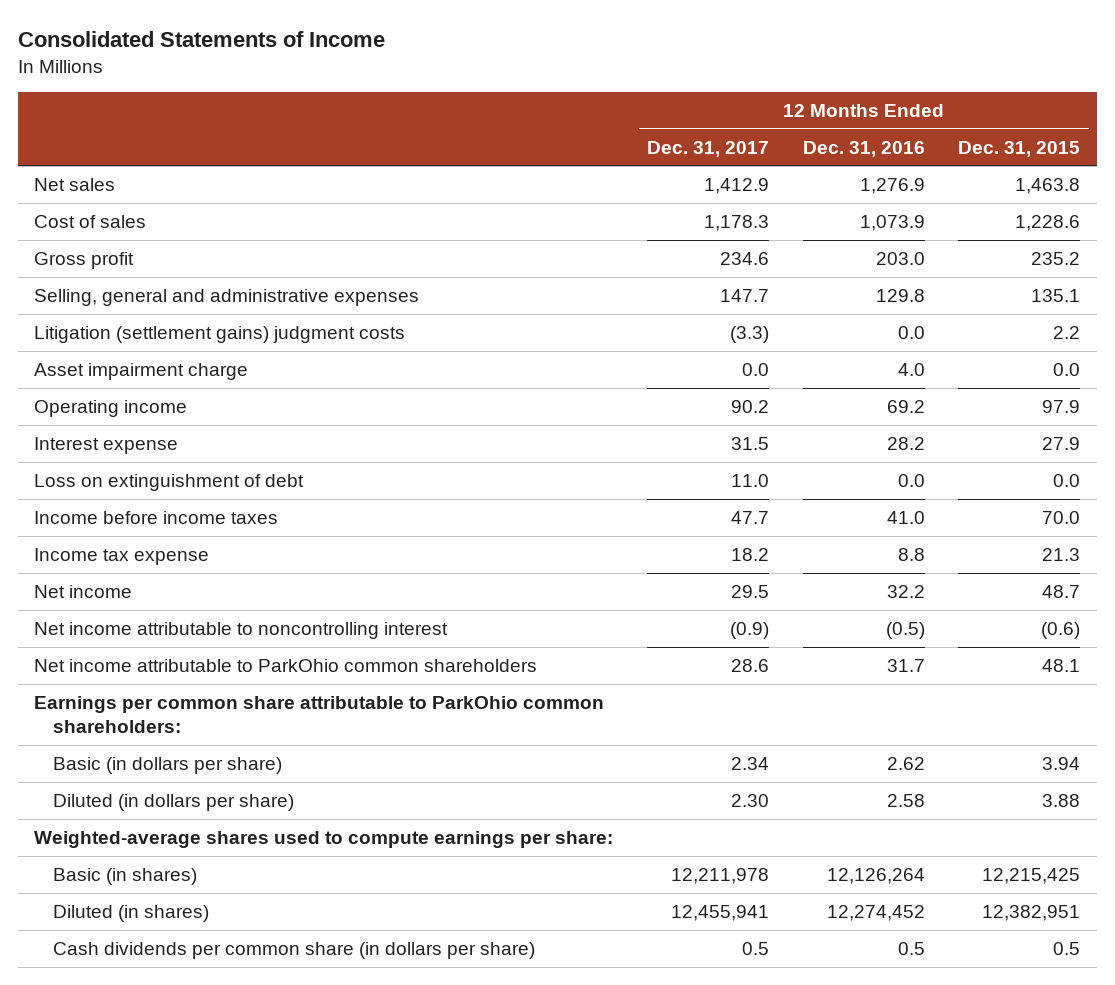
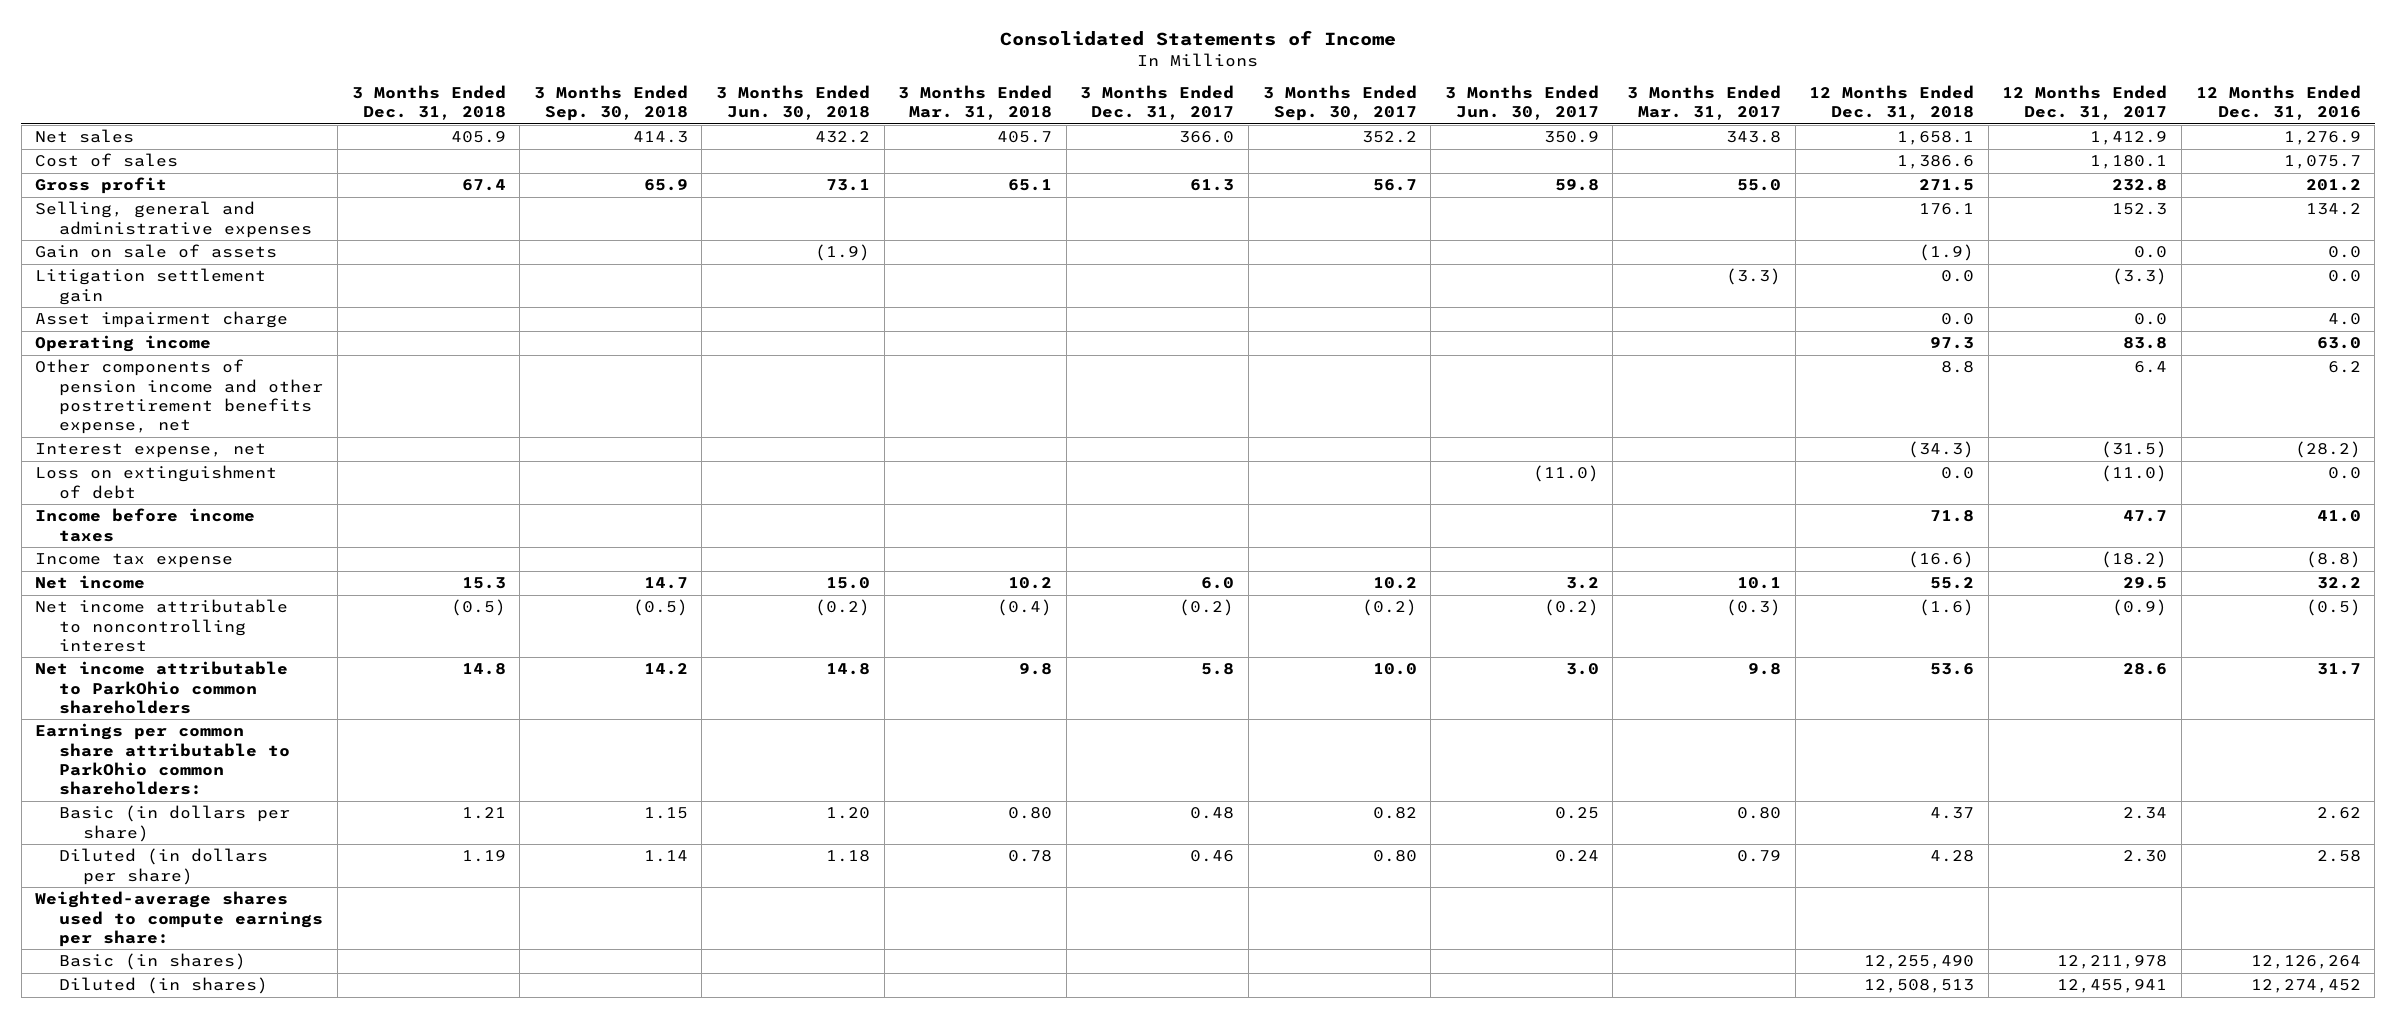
- | 12 Months Ended Dec. 31, 2017 | 12 Months Ended Dec. 31, 2016 | 12 Months Ended Dec. 31, 2015
+ | 3 Months Ended Dec. 31, 2018 | 3 Months Ended Sep. 30, 2018 | 3 Months Ended Jun. 30, 2018 | 3 Months Ended Mar. 31, 2018 | 3 Months Ended Dec. 31, 2017 | 3 Months Ended Sep. 30, 2017 | 3 Months Ended Jun. 30, 2017 | 3 Months Ended Mar. 31, 2017 | 12 Months Ended Dec. 31, 2018 | 12 Months Ended Dec. 31, 2017 | 12 Months Ended Dec. 31, 2016
- Cost of sales | 1,178.3 | 1,073.9 | 1,228.6
- Gross profit | 234.6 | 203.0 | 235.2
- Selling, general and administrative expenses | 147.7 | 129.8 | 135.1
- Litigation (settlement gains) judgment costs | (3.3) | 0.0 | 2.2
+ Cost of sales | | | | | | | | | 1,386.6 | 1,180.1 | 1,075.7
+ Gross profit | 67.4 | 65.9 | 73.1 | 65.1 | 61.3 | 56.7 | 59.8 | 55.0 | 271.5 | 232.8 | 201.2
+ Selling, general and administrative expenses | | | | | | | | | 176.1 | 152.3 | 134.2
+ Gain on sale of assets | | | (1.9) | | | | | | (1.9) | 0.0 | 0.0
+ Litigation settlement gain | | | | | | | | (3.3) | 0.0 | (3.3) | 0.0
- Operating income | 90.2 | 69.2 | 97.9
- Interest expense | 31.5 | 28.2 | 27.9
- Loss on extinguishment of debt | 11.0 | 0.0 | 0.0
+ Operating income | | | | | | | | | 97.3 | 83.8 | 63.0
+ Other components of pension income and other postretirement benefits expense, net | | | | | | | | | 8.8 | 6.4 | 6.2
+ Interest expense, net | | | | | | | | | (34.3) | (31.5) | (28.2)
+ Loss on extinguishment of debt | | | | | | | (11.0) | | 0.0 | (11.0) | 0.0
- Income tax expense | 18.2 | 8.8 | 21.3
+ Income tax expense | | | | | | | | | (16.6) | (18.2) | (8.8)
- Cash dividends per common share (in dollars per share) | 0.5 | 0.5 | 0.5

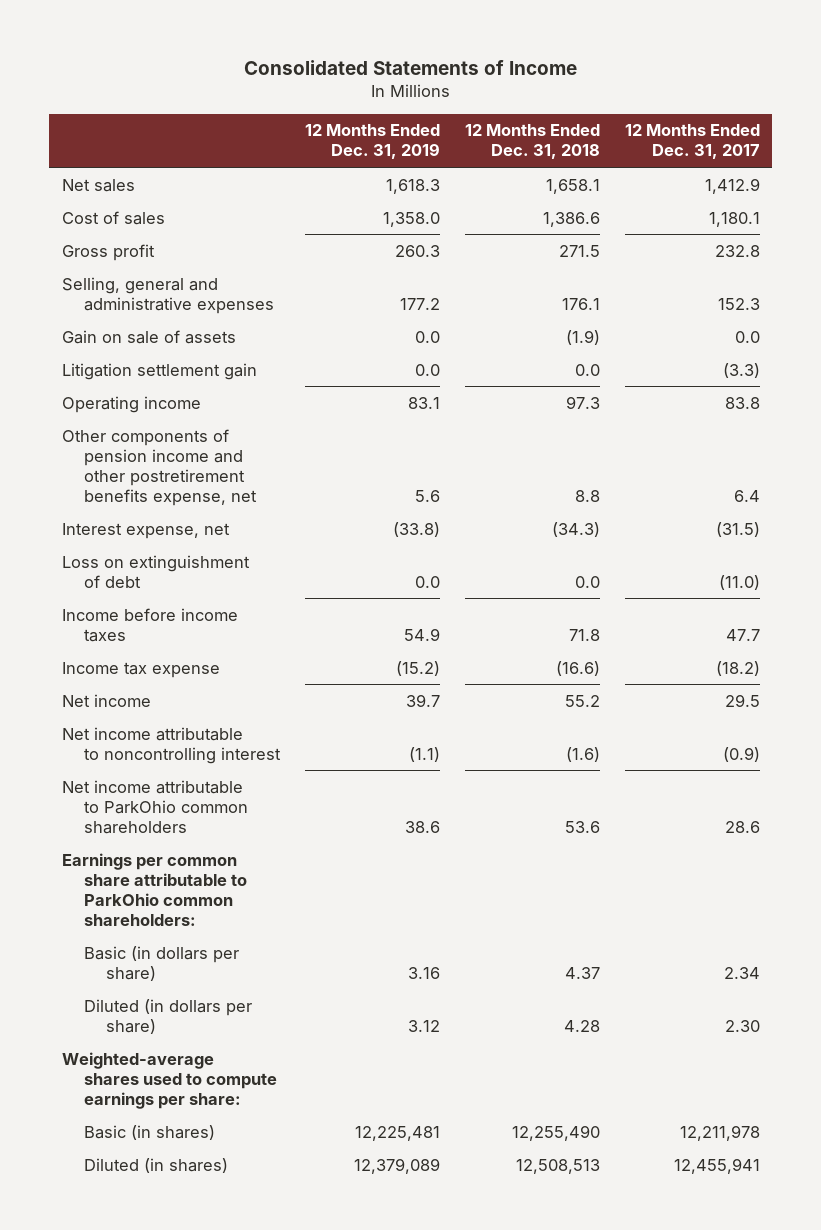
- | 3 Months Ended Dec. 31, 2018 | 3 Months Ended Sep. 30, 2018 | 3 Months Ended Jun. 30, 2018 | 3 Months Ended Mar. 31, 2018 | 3 Months Ended Dec. 31, 2017 | 3 Months Ended Sep. 30, 2017 | 3 Months Ended Jun. 30, 2017 | 3 Months Ended Mar. 31, 2017 | 12 Months Ended Dec. 31, 2018 | 12 Months Ended Dec. 31, 2017 | 12 Months Ended Dec. 31, 2016
+ | 12 Months Ended Dec. 31, 2019 | 12 Months Ended Dec. 31, 2018 | 12 Months Ended Dec. 31, 2017
- Asset impairment charge | | | | | | | | | 0.0 | 0.0 | 4.0

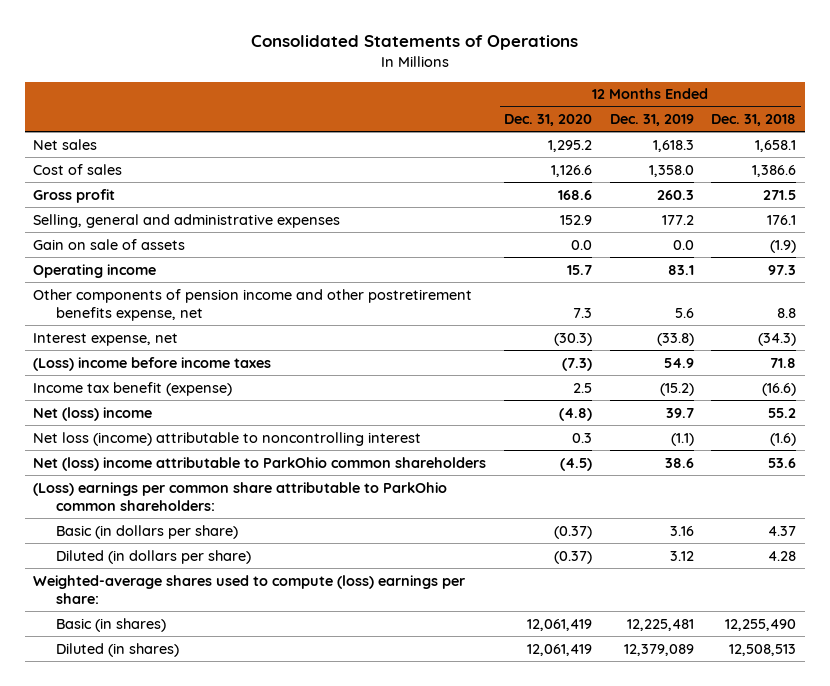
- Consolidated Statements of Income
+ Consolidated Statements of Operations
- | 12 Months Ended Dec. 31, 2019 | 12 Months Ended Dec. 31, 2018 | 12 Months Ended Dec. 31, 2017
+ | 12 Months Ended Dec. 31, 2020 | 12 Months Ended Dec. 31, 2019 | 12 Months Ended Dec. 31, 2018
- Litigation settlement gain | 0.0 | 0.0 | (3.3)
- Loss on extinguishment of debt | 0.0 | 0.0 | (11.0)
- Income before income taxes | 54.9 | 71.8 | 47.7
- Income tax expense | (15.2) | (16.6) | (18.2)
- Net income | 39.7 | 55.2 | 29.5
- Net income attributable to noncontrolling interest | (1.1) | (1.6) | (0.9)
- Net income attributable to ParkOhio common shareholders | 38.6 | 53.6 | 28.6
- Earnings per common share attributable to ParkOhio common shareholders:
+ (Loss) income before income taxes | (7.3) | 54.9 | 71.8
+ Income tax benefit (expense) | 2.5 | (15.2) | (16.6)
+ Net (loss) income | (4.8) | 39.7 | 55.2
+ Net loss (income) attributable to noncontrolling interest | 0.3 | (1.1) | (1.6)
+ Net (loss) income attributable to ParkOhio common shareholders | (4.5) | 38.6 | 53.6
+ (Loss) earnings per common share attributable to ParkOhio common shareholders:
- Weighted-average shares used to compute earnings per share:
+ Weighted-average shares used to compute (loss) earnings per share:

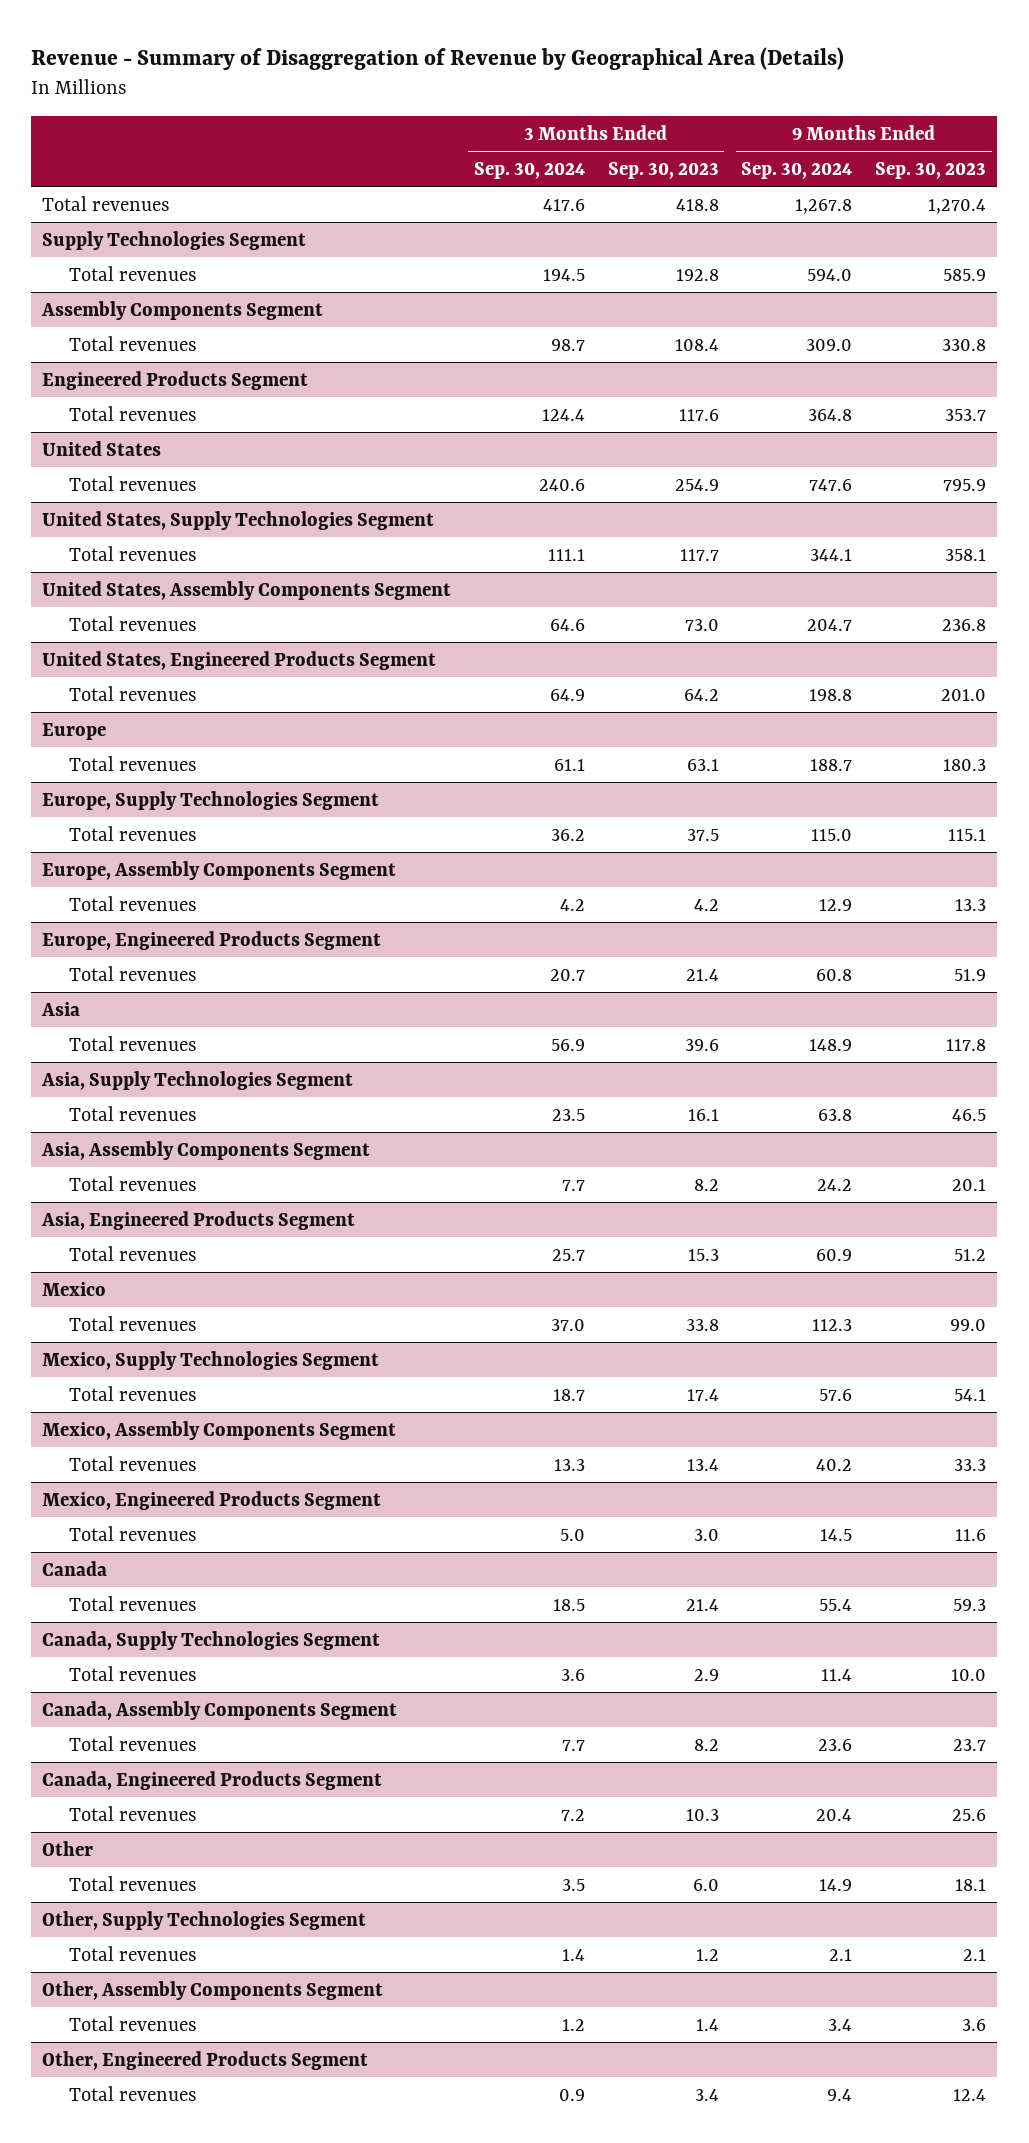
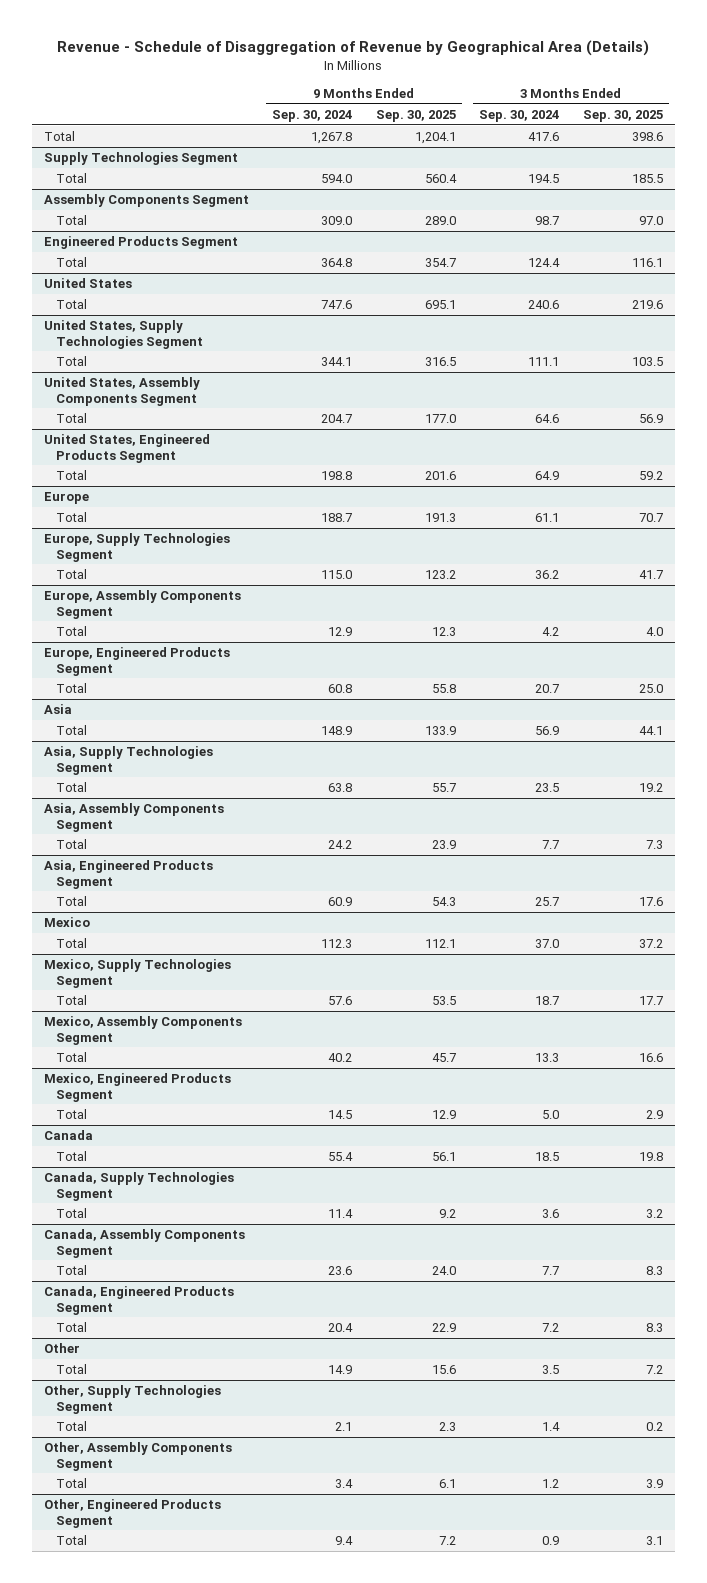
- Revenue - Summary of Disaggregation of Revenue by Geographical Area (Details)
+ Revenue - Schedule of Disaggregation of Revenue by Geographical Area (Details)
- | 3 Months Ended Sep. 30, 2024 | 3 Months Ended Sep. 30, 2023 | 9 Months Ended Sep. 30, 2024 | 9 Months Ended Sep. 30, 2023
+ | 9 Months Ended Sep. 30, 2024 | 9 Months Ended Sep. 30, 2025 | 3 Months Ended Sep. 30, 2024 | 3 Months Ended Sep. 30, 2025
- Total revenues | 417.6 | 418.8 | 1,267.8 | 1,270.4
+ Total | 1,267.8 | 1,204.1 | 417.6 | 398.6
@ Supply Technologies Segment
- Total revenues | 194.5 | 192.8 | 594.0 | 585.9
+ Total | 594.0 | 560.4 | 194.5 | 185.5
@ Assembly Components Segment
- Total revenues | 98.7 | 108.4 | 309.0 | 330.8
+ Total | 309.0 | 289.0 | 98.7 | 97.0
@ Engineered Products Segment
- Total revenues | 124.4 | 117.6 | 364.8 | 353.7
+ Total | 364.8 | 354.7 | 124.4 | 116.1
@ United States
- Total revenues | 240.6 | 254.9 | 747.6 | 795.9
+ Total | 747.6 | 695.1 | 240.6 | 219.6
@ United States, Supply Technologies Segment
- Total revenues | 111.1 | 117.7 | 344.1 | 358.1
+ Total | 344.1 | 316.5 | 111.1 | 103.5
@ United States, Assembly Components Segment
- Total revenues | 64.6 | 73.0 | 204.7 | 236.8
+ Total | 204.7 | 177.0 | 64.6 | 56.9
@ United States, Engineered Products Segment
- Total revenues | 64.9 | 64.2 | 198.8 | 201.0
+ Total | 198.8 | 201.6 | 64.9 | 59.2
@ Europe
- Total revenues | 61.1 | 63.1 | 188.7 | 180.3
+ Total | 188.7 | 191.3 | 61.1 | 70.7
@ Europe, Supply Technologies Segment
- Total revenues | 36.2 | 37.5 | 115.0 | 115.1
+ Total | 115.0 | 123.2 | 36.2 | 41.7
@ Europe, Assembly Components Segment
- Total revenues | 4.2 | 4.2 | 12.9 | 13.3
+ Total | 12.9 | 12.3 | 4.2 | 4.0
@ Europe, Engineered Products Segment
- Total revenues | 20.7 | 21.4 | 60.8 | 51.9
+ Total | 60.8 | 55.8 | 20.7 | 25.0
@ Asia
- Total revenues | 56.9 | 39.6 | 148.9 | 117.8
+ Total | 148.9 | 133.9 | 56.9 | 44.1
@ Asia, Supply Technologies Segment
- Total revenues | 23.5 | 16.1 | 63.8 | 46.5
+ Total | 63.8 | 55.7 | 23.5 | 19.2
@ Asia, Assembly Components Segment
- Total revenues | 7.7 | 8.2 | 24.2 | 20.1
+ Total | 24.2 | 23.9 | 7.7 | 7.3
@ Asia, Engineered Products Segment
- Total revenues | 25.7 | 15.3 | 60.9 | 51.2
+ Total | 60.9 | 54.3 | 25.7 | 17.6
@ Mexico
- Total revenues | 37.0 | 33.8 | 112.3 | 99.0
+ Total | 112.3 | 112.1 | 37.0 | 37.2
@ Mexico, Supply Technologies Segment
- Total revenues | 18.7 | 17.4 | 57.6 | 54.1
+ Total | 57.6 | 53.5 | 18.7 | 17.7
@ Mexico, Assembly Components Segment
- Total revenues | 13.3 | 13.4 | 40.2 | 33.3
+ Total | 40.2 | 45.7 | 13.3 | 16.6
@ Mexico, Engineered Products Segment
- Total revenues | 5.0 | 3.0 | 14.5 | 11.6
+ Total | 14.5 | 12.9 | 5.0 | 2.9
@ Canada
- Total revenues | 18.5 | 21.4 | 55.4 | 59.3
+ Total | 55.4 | 56.1 | 18.5 | 19.8
@ Canada, Supply Technologies Segment
- Total revenues | 3.6 | 2.9 | 11.4 | 10.0
+ Total | 11.4 | 9.2 | 3.6 | 3.2
@ Canada, Assembly Components Segment
- Total revenues | 7.7 | 8.2 | 23.6 | 23.7
+ Total | 23.6 | 24.0 | 7.7 | 8.3
@ Canada, Engineered Products Segment
- Total revenues | 7.2 | 10.3 | 20.4 | 25.6
+ Total | 20.4 | 22.9 | 7.2 | 8.3
@ Other
- Total revenues | 3.5 | 6.0 | 14.9 | 18.1
+ Total | 14.9 | 15.6 | 3.5 | 7.2
@ Other, Supply Technologies Segment
- Total revenues | 1.4 | 1.2 | 2.1 | 2.1
+ Total | 2.1 | 2.3 | 1.4 | 0.2
@ Other, Assembly Components Segment
- Total revenues | 1.2 | 1.4 | 3.4 | 3.6
+ Total | 3.4 | 6.1 | 1.2 | 3.9
@ Other, Engineered Products Segment
- Total revenues | 0.9 | 3.4 | 9.4 | 12.4
+ Total | 9.4 | 7.2 | 0.9 | 3.1

